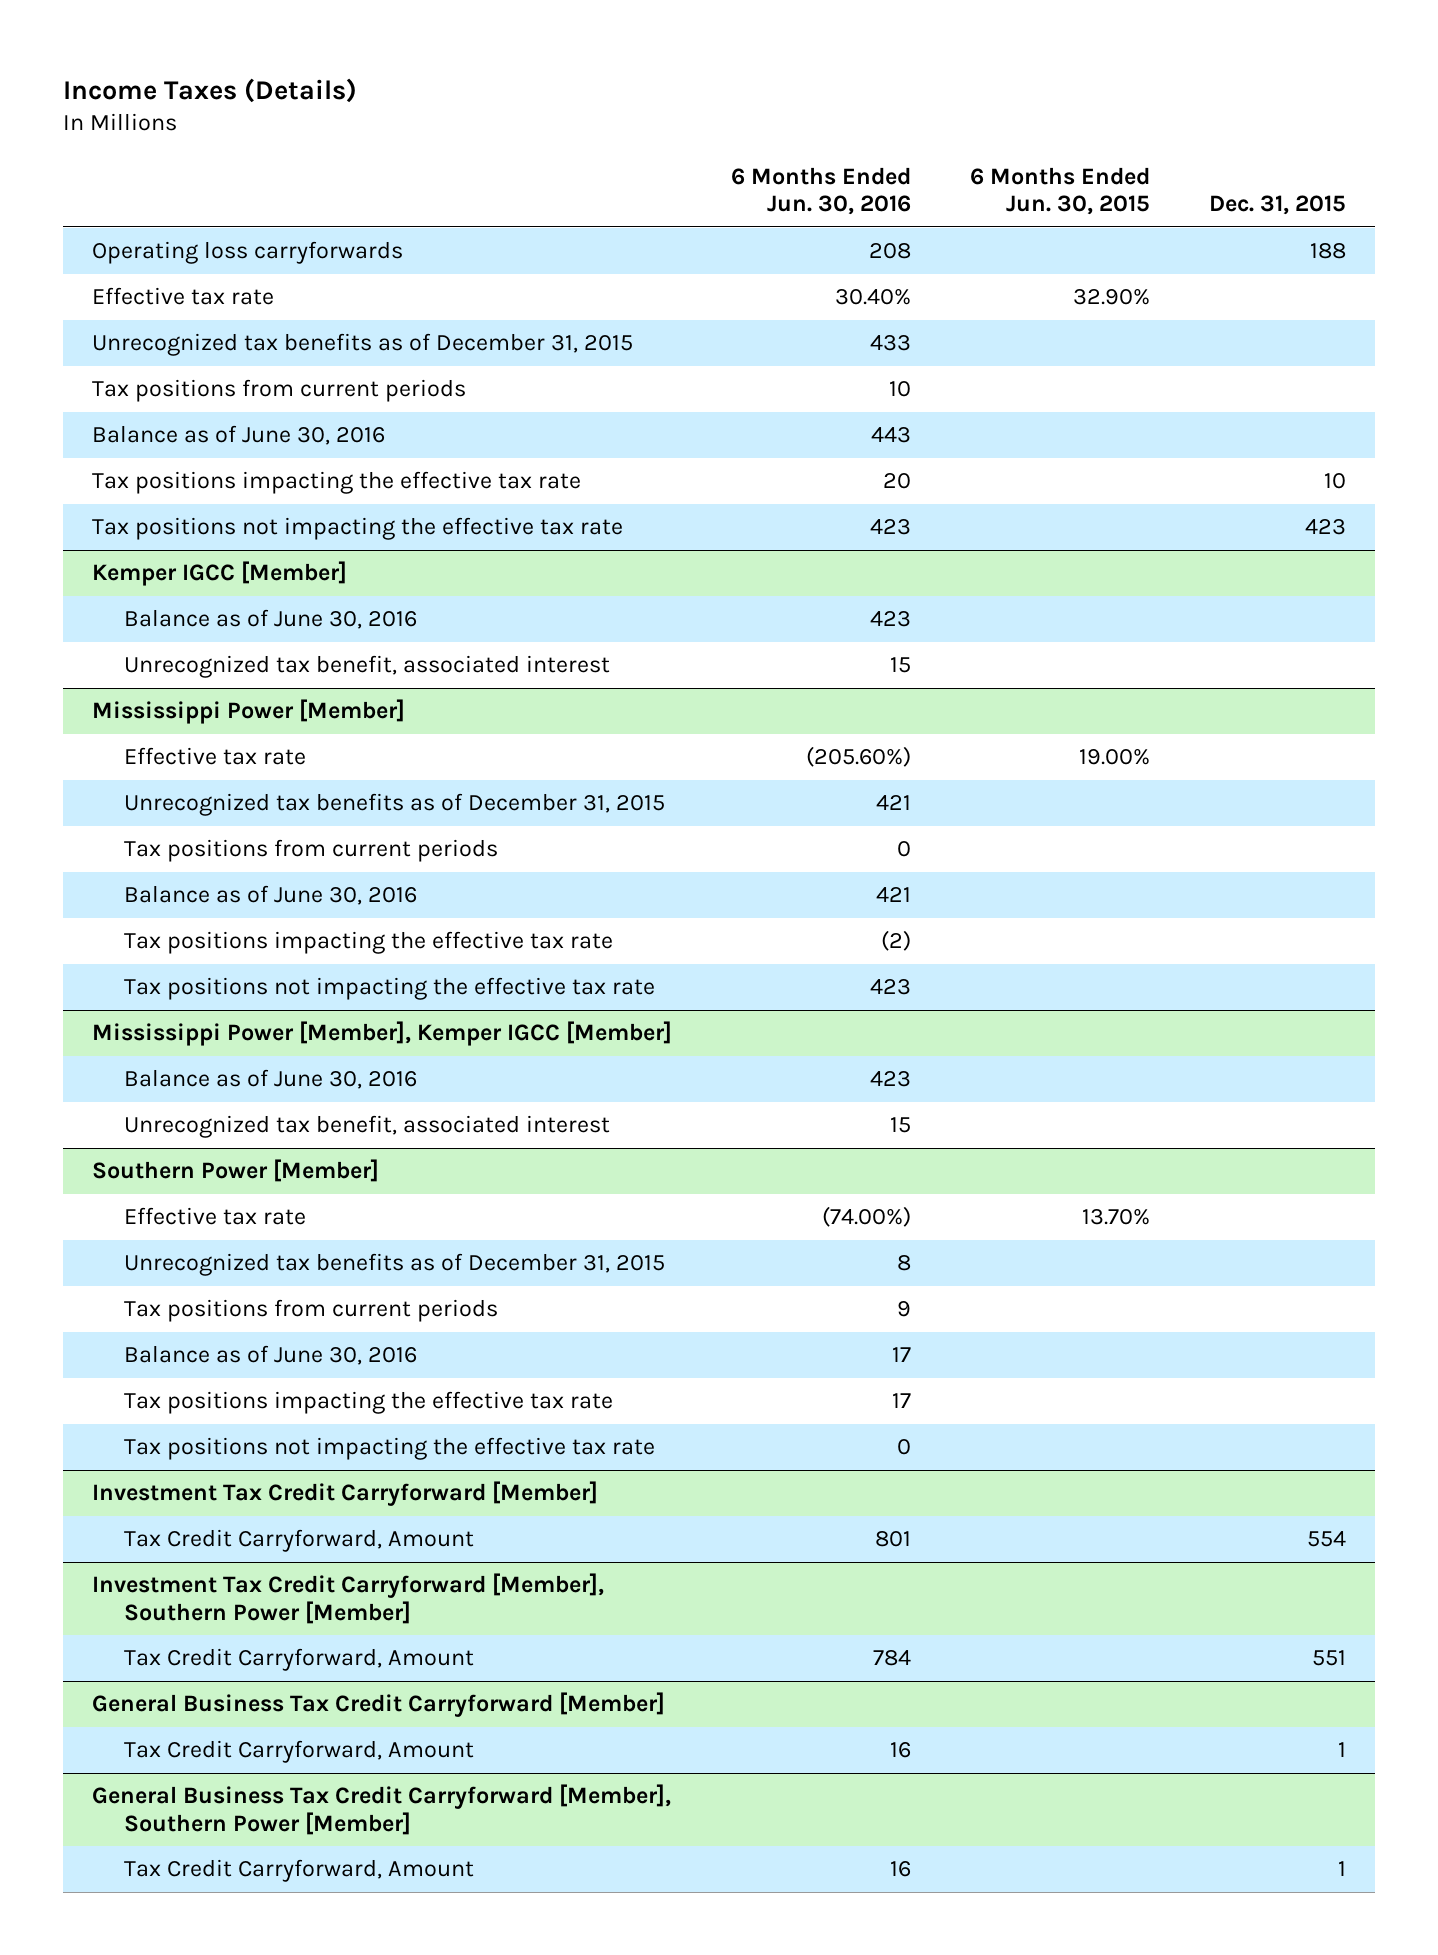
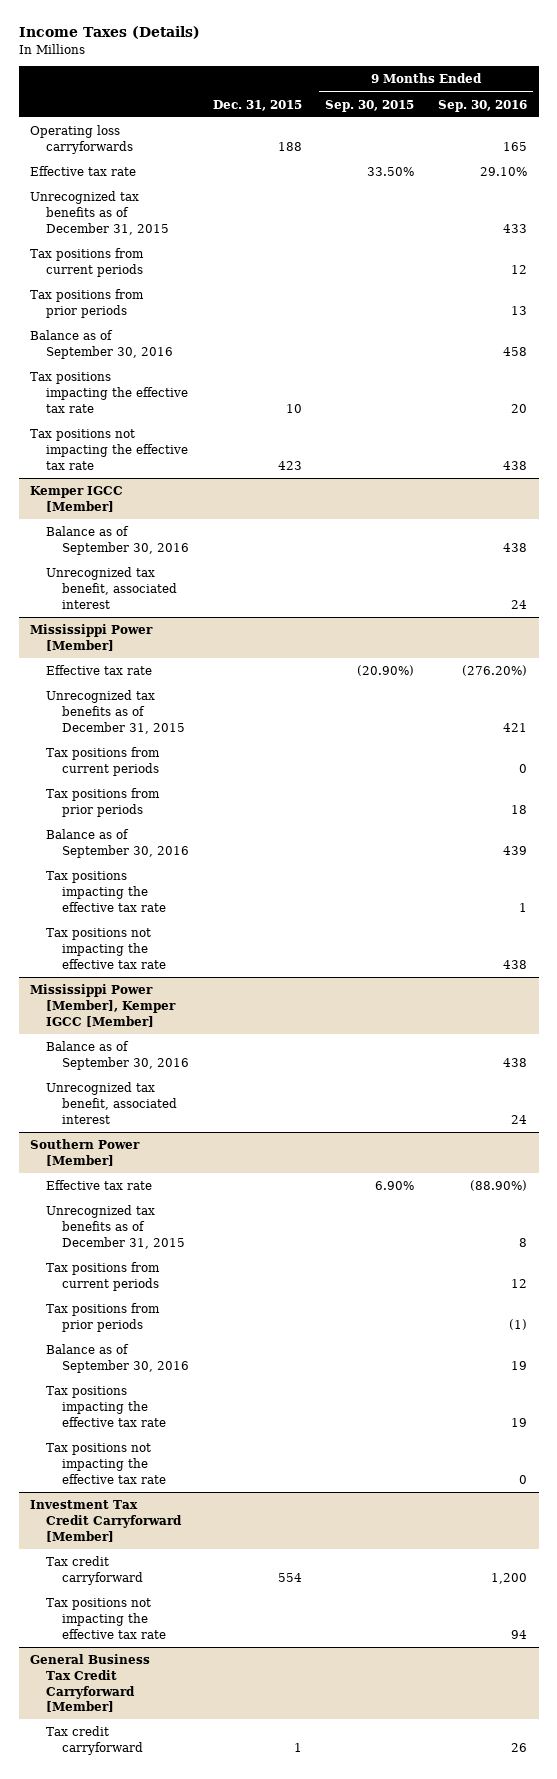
- | 6 Months Ended Jun. 30, 2016 | 6 Months Ended Jun. 30, 2015 | Dec. 31, 2015
+ | Dec. 31, 2015 | 9 Months Ended Sep. 30, 2015 | 9 Months Ended Sep. 30, 2016
- Balance as of June 30, 2016 | 443 | |
+ Tax positions from prior periods | | | 13
+ Balance as of September 30, 2016 | | | 458
@ Kemper IGCC [Member]
- Balance as of June 30, 2016 | 423 | |
+ Balance as of September 30, 2016 | | | 438
@ Mississippi Power [Member]
- Balance as of June 30, 2016 | 421 | |
+ Tax positions from prior periods | | | 18
+ Balance as of September 30, 2016 | | | 439
@ Mississippi Power [Member], Kemper IGCC [Member]
- Balance as of June 30, 2016 | 423 | |
+ Balance as of September 30, 2016 | | | 438
@ Southern Power [Member]
- Balance as of June 30, 2016 | 17 | |
+ Tax positions from prior periods | | | (1)
+ Balance as of September 30, 2016 | | | 19
@ Investment Tax Credit Carryforward [Member]
- Tax Credit Carryforward, Amount | 801 | | 554
- Investment Tax Credit Carryforward [Member], Southern Power [Member]
- Tax Credit Carryforward, Amount | 784 | | 551
@ Investment Tax Credit Carryforward [Member]
+ Tax credit carryforward | 554 | | 1,200
+ Tax positions not impacting the effective tax rate | | | 94
@ General Business Tax Credit Carryforward [Member]
- Tax Credit Carryforward, Amount | 16 | | 1
- General Business Tax Credit Carryforward [Member], Southern Power [Member]
- Tax Credit Carryforward, Amount | 16 | | 1
@ General Business Tax Credit Carryforward [Member]
+ Tax credit carryforward | 1 | | 26

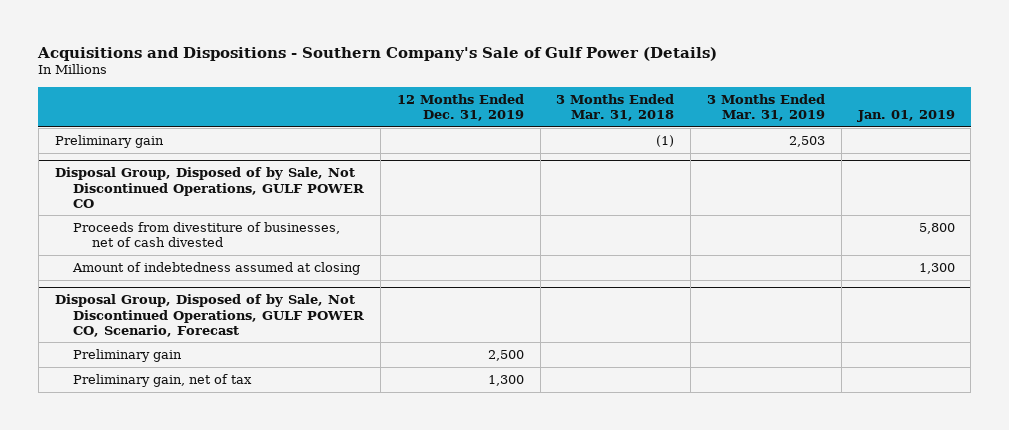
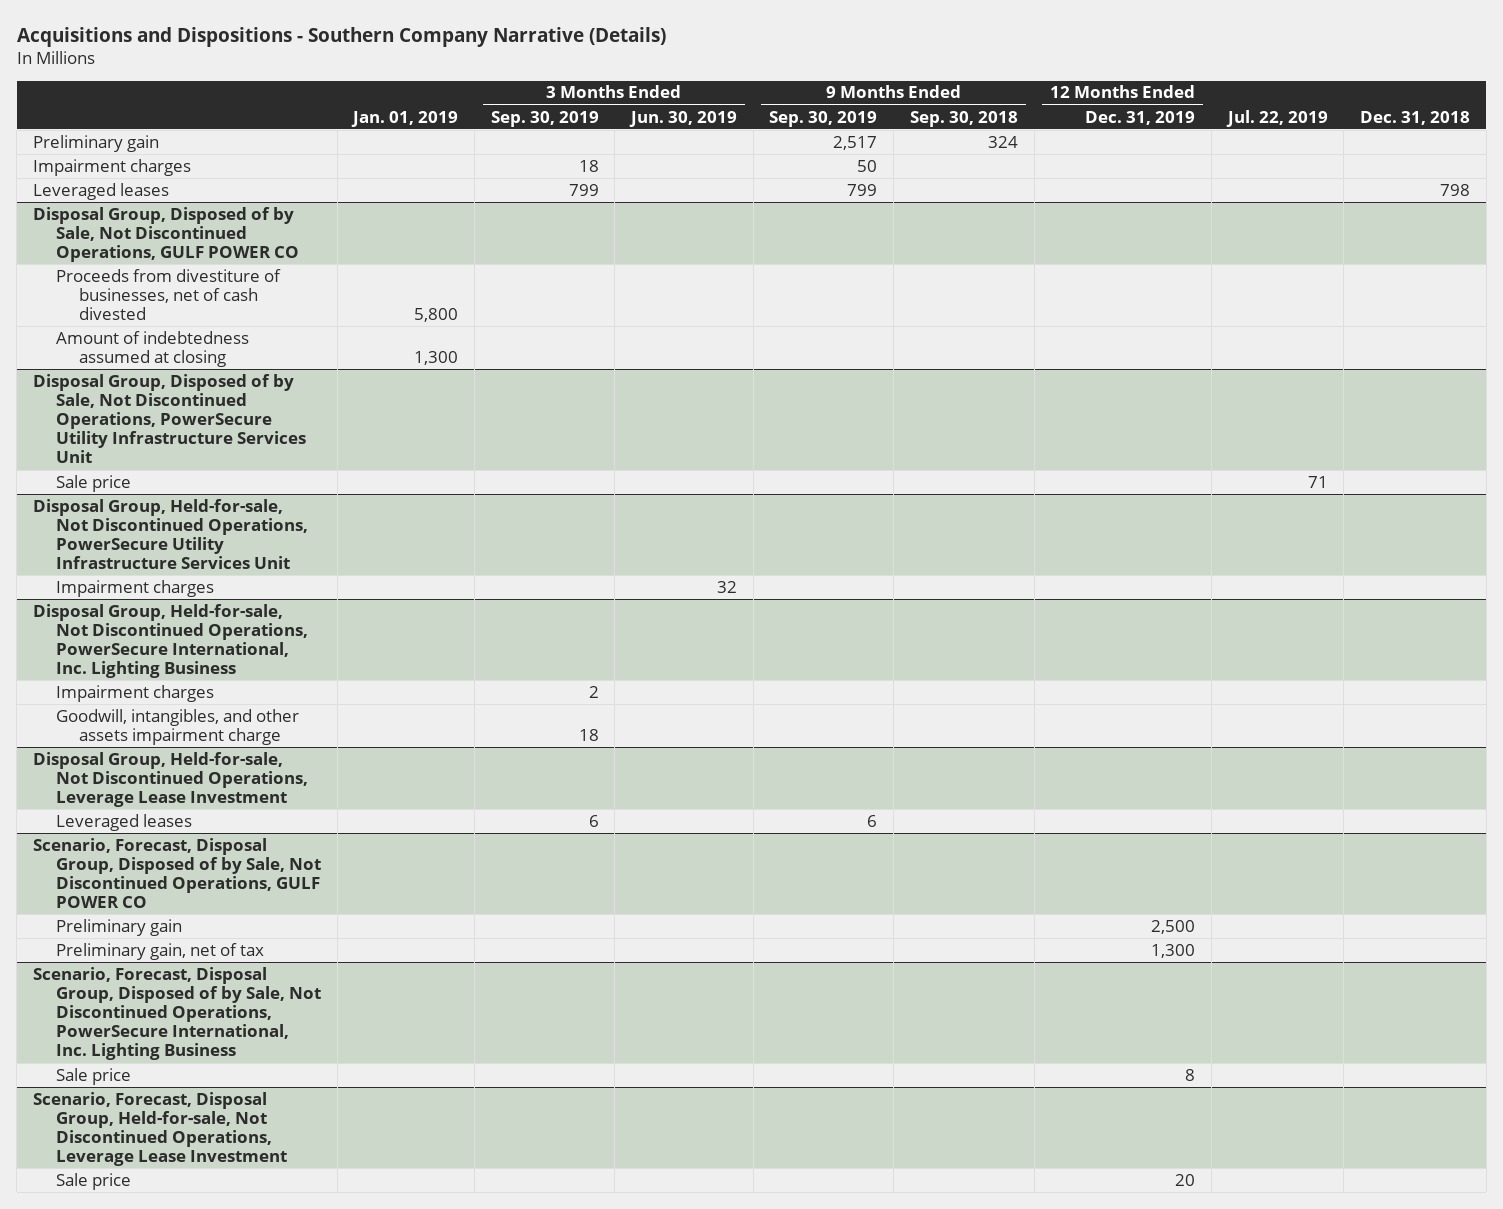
- Acquisitions and Dispositions - Southern Company's Sale of Gulf Power (Details)
+ Acquisitions and Dispositions - Southern Company Narrative (Details)
- | 12 Months Ended Dec. 31, 2019 | 3 Months Ended Mar. 31, 2018 | 3 Months Ended Mar. 31, 2019 | Jan. 01, 2019
+ | Jan. 01, 2019 | 3 Months Ended Sep. 30, 2019 | 3 Months Ended Jun. 30, 2019 | 9 Months Ended Sep. 30, 2019 | 9 Months Ended Sep. 30, 2018 | 12 Months Ended Dec. 31, 2019 | Jul. 22, 2019 | Dec. 31, 2018
+ Impairment charges | | 18 | | 50 | | | |
+ Leveraged leases | | 799 | | 799 | | | | 798
- Disposal Group, Disposed of by Sale, Not Discontinued Operations, GULF POWER CO, Scenario, Forecast
+ Disposal Group, Disposed of by Sale, Not Discontinued Operations, PowerSecure Utility Infrastructure Services Unit
+ Sale price | | | | | | | 71 |
+ Disposal Group, Held-for-sale, Not Discontinued Operations, PowerSecure Utility Infrastructure Services Unit
+ Impairment charges | | | 32 | | | | |
+ Disposal Group, Held-for-sale, Not Discontinued Operations, PowerSecure International, Inc. Lighting Business
+ Impairment charges | | 2 | | | | | |
+ Goodwill, intangibles, and other assets impairment charge | | 18 | | | | | |
+ Disposal Group, Held-for-sale, Not Discontinued Operations, Leverage Lease Investment
+ Leveraged leases | | 6 | | 6 | | | |
+ Scenario, Forecast, Disposal Group, Disposed of by Sale, Not Discontinued Operations, GULF POWER CO
+ Scenario, Forecast, Disposal Group, Disposed of by Sale, Not Discontinued Operations, PowerSecure International, Inc. Lighting Business
+ Sale price | | | | | | 8 | |
+ Scenario, Forecast, Disposal Group, Held-for-sale, Not Discontinued Operations, Leverage Lease Investment
+ Sale price | | | | | | 20 | |

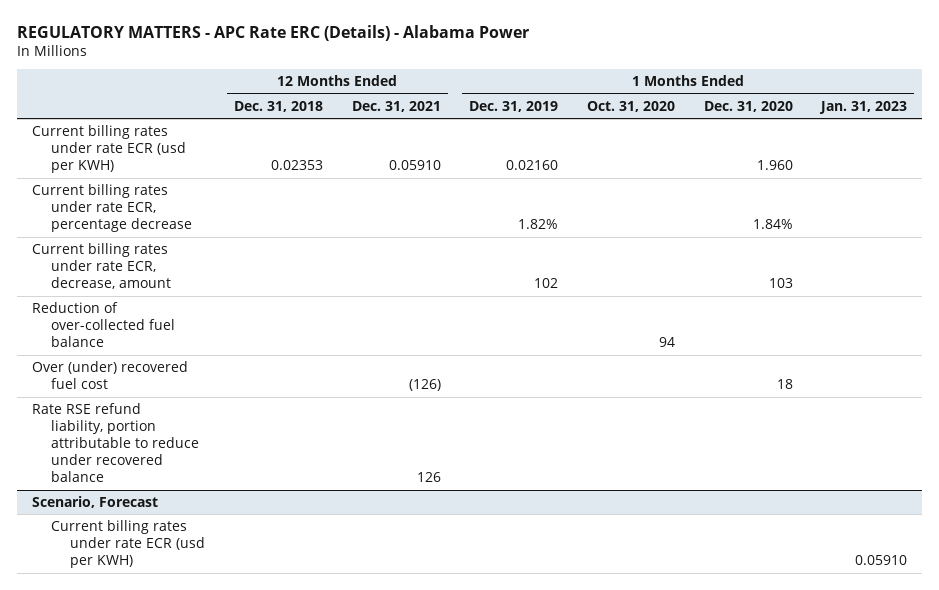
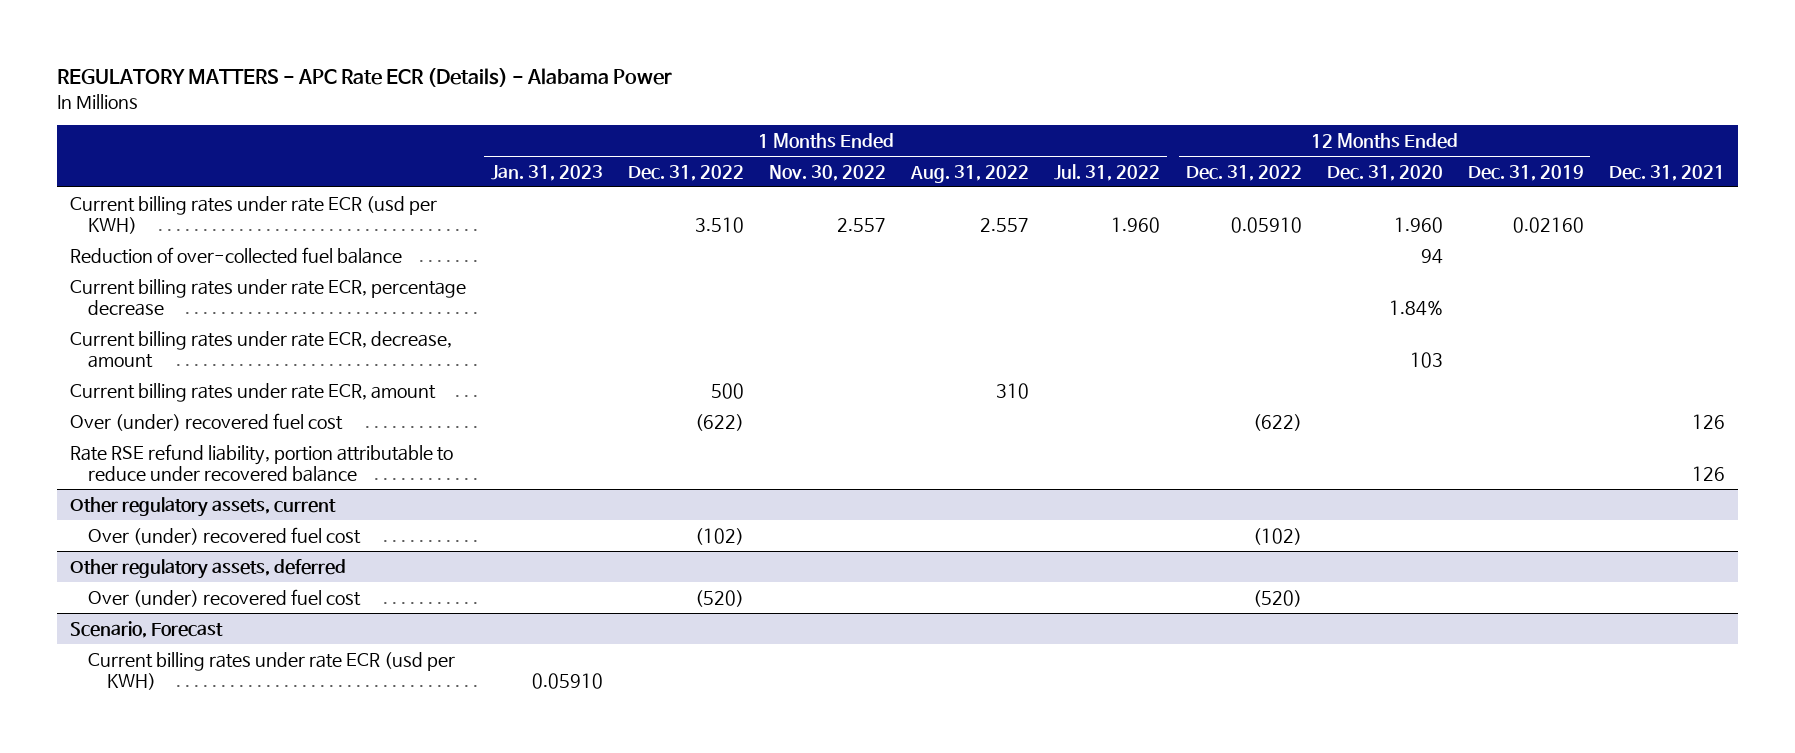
- REGULATORY MATTERS - APC Rate ERC (Details) - Alabama Power
+ REGULATORY MATTERS - APC Rate ECR (Details) - Alabama Power
- | 12 Months Ended Dec. 31, 2018 | 12 Months Ended Dec. 31, 2021 | 1 Months Ended Dec. 31, 2019 | 1 Months Ended Oct. 31, 2020 | 1 Months Ended Dec. 31, 2020 | 1 Months Ended Jan. 31, 2023
+ | 1 Months Ended Jan. 31, 2023 | 1 Months Ended Dec. 31, 2022 | 1 Months Ended Nov. 30, 2022 | 1 Months Ended Aug. 31, 2022 | 1 Months Ended Jul. 31, 2022 | 12 Months Ended Dec. 31, 2022 | 12 Months Ended Dec. 31, 2020 | 12 Months Ended Dec. 31, 2019 | Dec. 31, 2021
moved up: Reduction of over-collected fuel balance | | | | | | | 94 | |
+ Current billing rates under rate ECR, amount | | 500 | | 310 | | | | |
+ Other regulatory assets, current
+ Over (under) recovered fuel cost | | (102) | | | | (102) | | |
+ Other regulatory assets, deferred
+ Over (under) recovered fuel cost | | (520) | | | | (520) | | |

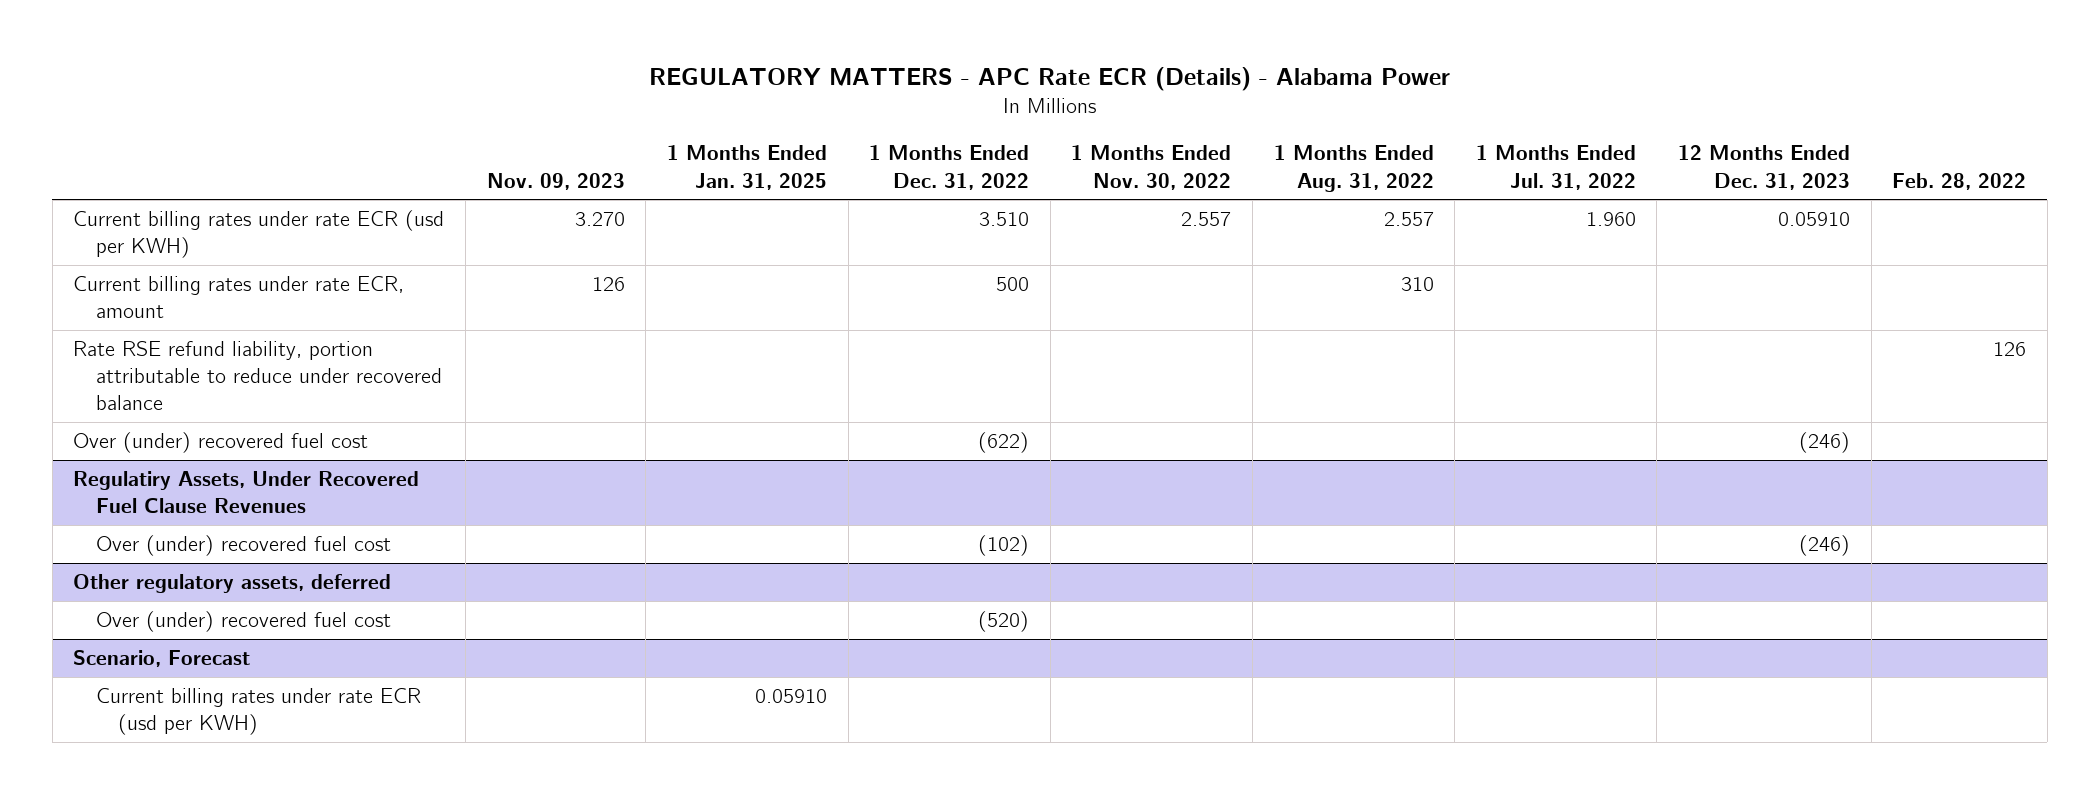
- | 1 Months Ended Jan. 31, 2023 | 1 Months Ended Dec. 31, 2022 | 1 Months Ended Nov. 30, 2022 | 1 Months Ended Aug. 31, 2022 | 1 Months Ended Jul. 31, 2022 | 12 Months Ended Dec. 31, 2022 | 12 Months Ended Dec. 31, 2020 | 12 Months Ended Dec. 31, 2019 | Dec. 31, 2021
+ | Nov. 09, 2023 | 1 Months Ended Jan. 31, 2025 | 1 Months Ended Dec. 31, 2022 | 1 Months Ended Nov. 30, 2022 | 1 Months Ended Aug. 31, 2022 | 1 Months Ended Jul. 31, 2022 | 12 Months Ended Dec. 31, 2023 | Feb. 28, 2022
- Reduction of over-collected fuel balance | | | | | | | 94 | |
- Current billing rates under rate ECR, percentage decrease | | | | | | | 1.84% | |
- Current billing rates under rate ECR, decrease, amount | | | | | | | 103 | |
- Other regulatory assets, current
moved down: Over (under) recovered fuel cost | | | (622) | | | | (246) |
+ Regulatiry Assets, Under Recovered Fuel Clause Revenues

